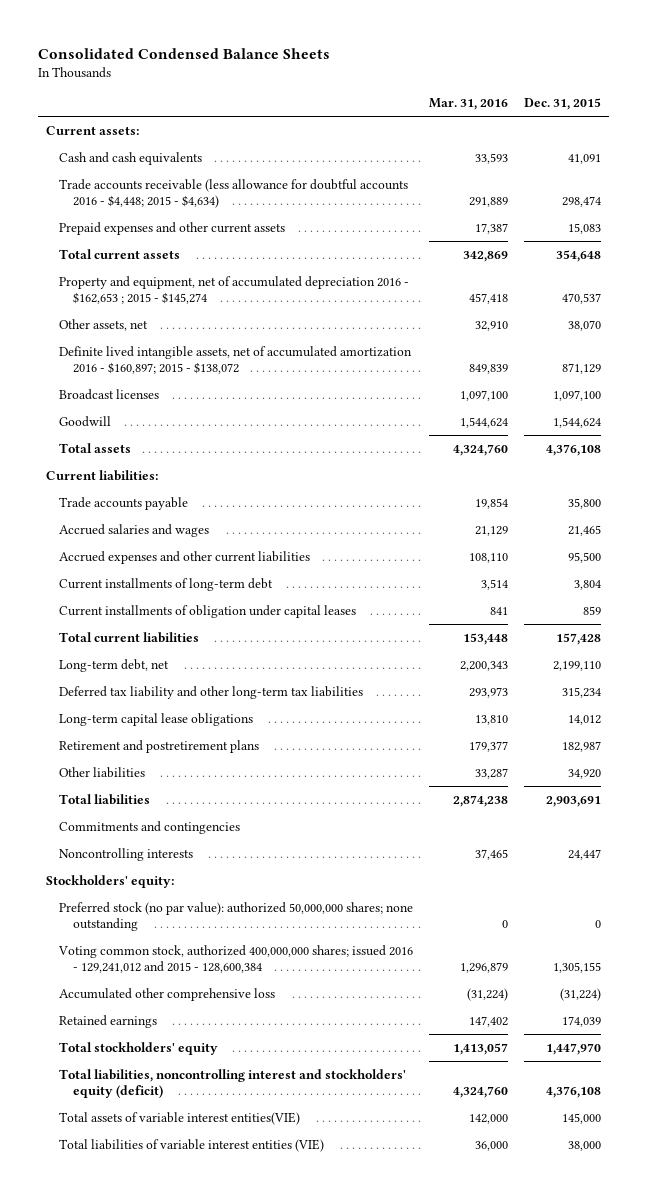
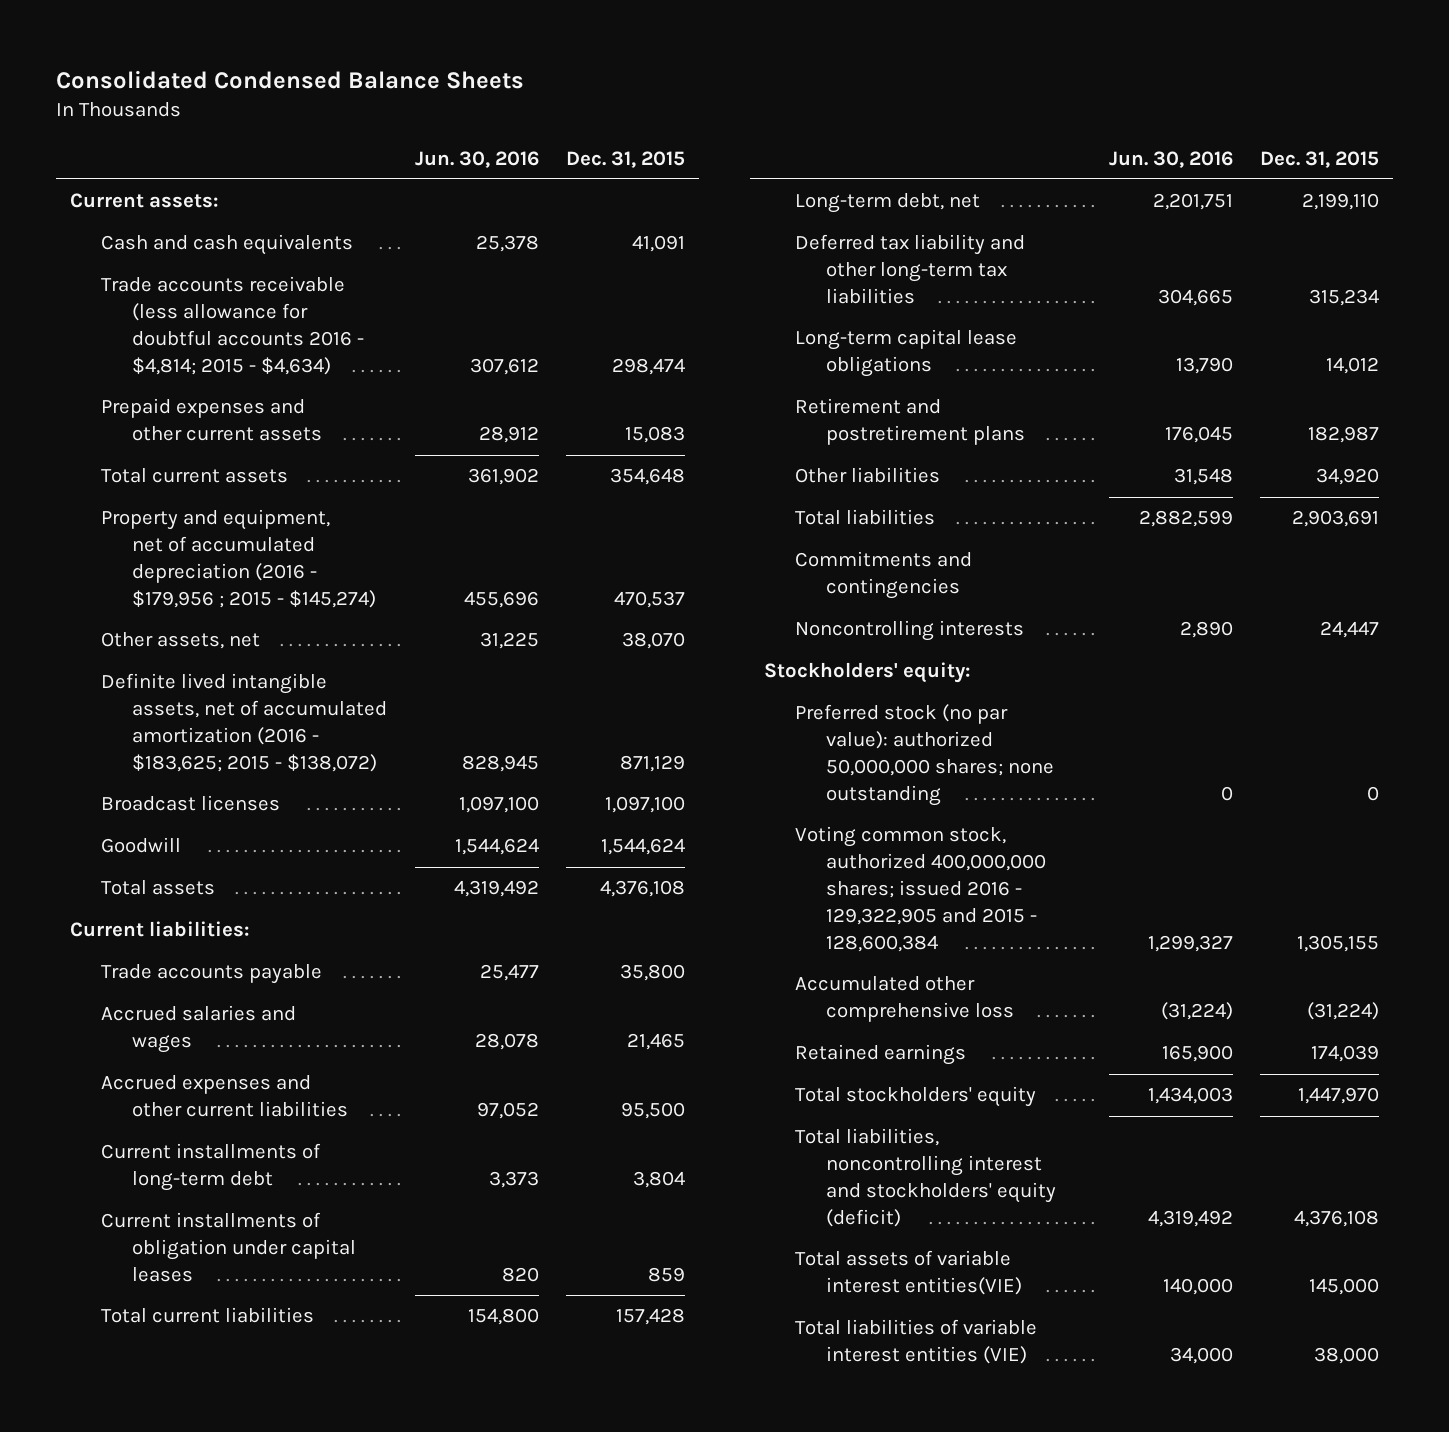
- | Mar. 31, 2016 | Dec. 31, 2015
+ | Jun. 30, 2016 | Dec. 31, 2015
- Trade accounts receivable (less allowance for doubtful accounts 2016 - $4,448; 2015 - $4,634) | 291,889 | 298,474
+ Trade accounts receivable (less allowance for doubtful accounts 2016 - $4,814; 2015 - $4,634) | 307,612 | 298,474
- Property and equipment, net of accumulated depreciation 2016 - $162,653 ; 2015 - $145,274 | 457,418 | 470,537
+ Property and equipment, net of accumulated depreciation (2016 - $179,956 ; 2015 - $145,274) | 455,696 | 470,537
- Definite lived intangible assets, net of accumulated amortization 2016 - $160,897; 2015 - $138,072 | 849,839 | 871,129
+ Definite lived intangible assets, net of accumulated amortization (2016 - $183,625; 2015 - $138,072) | 828,945 | 871,129
- Voting common stock, authorized 400,000,000 shares; issued 2016 - 129,241,012 and 2015 - 128,600,384 | 1,296,879 | 1,305,155
+ Voting common stock, authorized 400,000,000 shares; issued 2016 - 129,322,905 and 2015 - 128,600,384 | 1,299,327 | 1,305,155

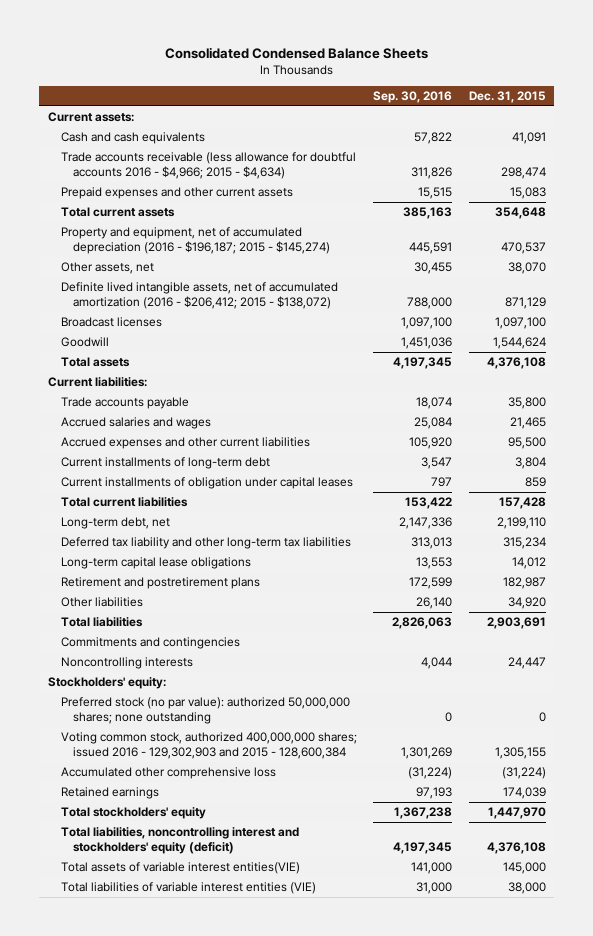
- | Jun. 30, 2016 | Dec. 31, 2015
+ | Sep. 30, 2016 | Dec. 31, 2015
- Trade accounts receivable (less allowance for doubtful accounts 2016 - $4,814; 2015 - $4,634) | 307,612 | 298,474
+ Trade accounts receivable (less allowance for doubtful accounts 2016 - $4,966; 2015 - $4,634) | 311,826 | 298,474
- Property and equipment, net of accumulated depreciation (2016 - $179,956 ; 2015 - $145,274) | 455,696 | 470,537
+ Property and equipment, net of accumulated depreciation (2016 - $196,187; 2015 - $145,274) | 445,591 | 470,537
- Definite lived intangible assets, net of accumulated amortization (2016 - $183,625; 2015 - $138,072) | 828,945 | 871,129
+ Definite lived intangible assets, net of accumulated amortization (2016 - $206,412; 2015 - $138,072) | 788,000 | 871,129
- Voting common stock, authorized 400,000,000 shares; issued 2016 - 129,322,905 and 2015 - 128,600,384 | 1,299,327 | 1,305,155
+ Voting common stock, authorized 400,000,000 shares; issued 2016 - 129,302,903 and 2015 - 128,600,384 | 1,301,269 | 1,305,155

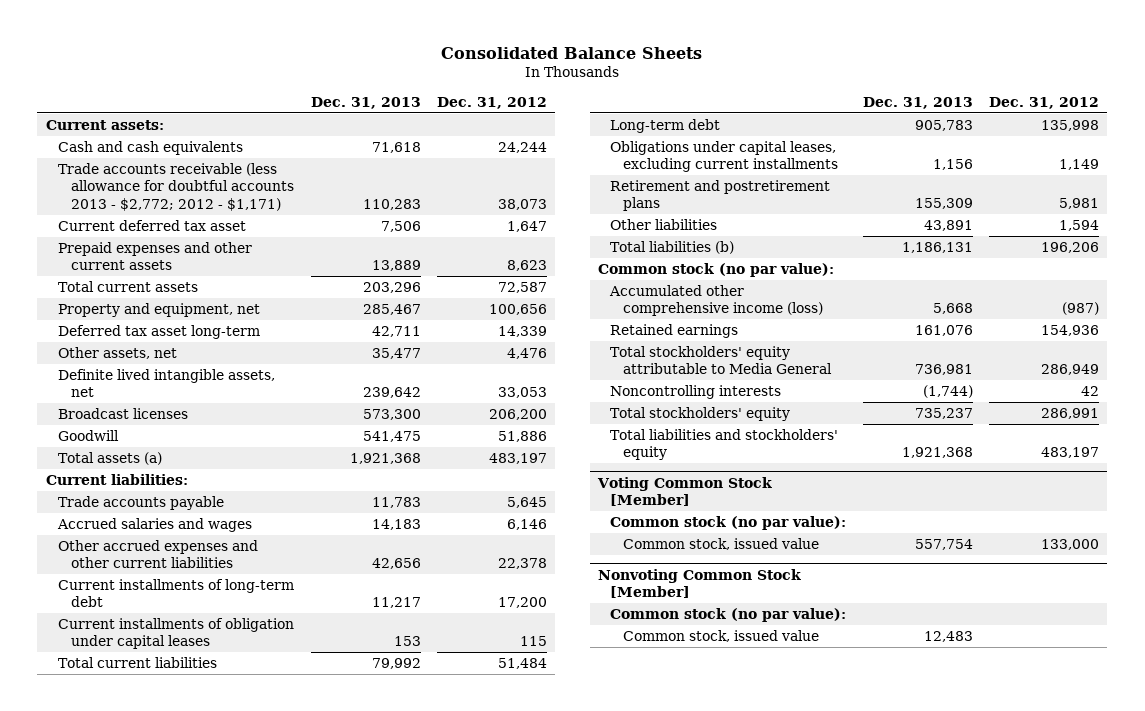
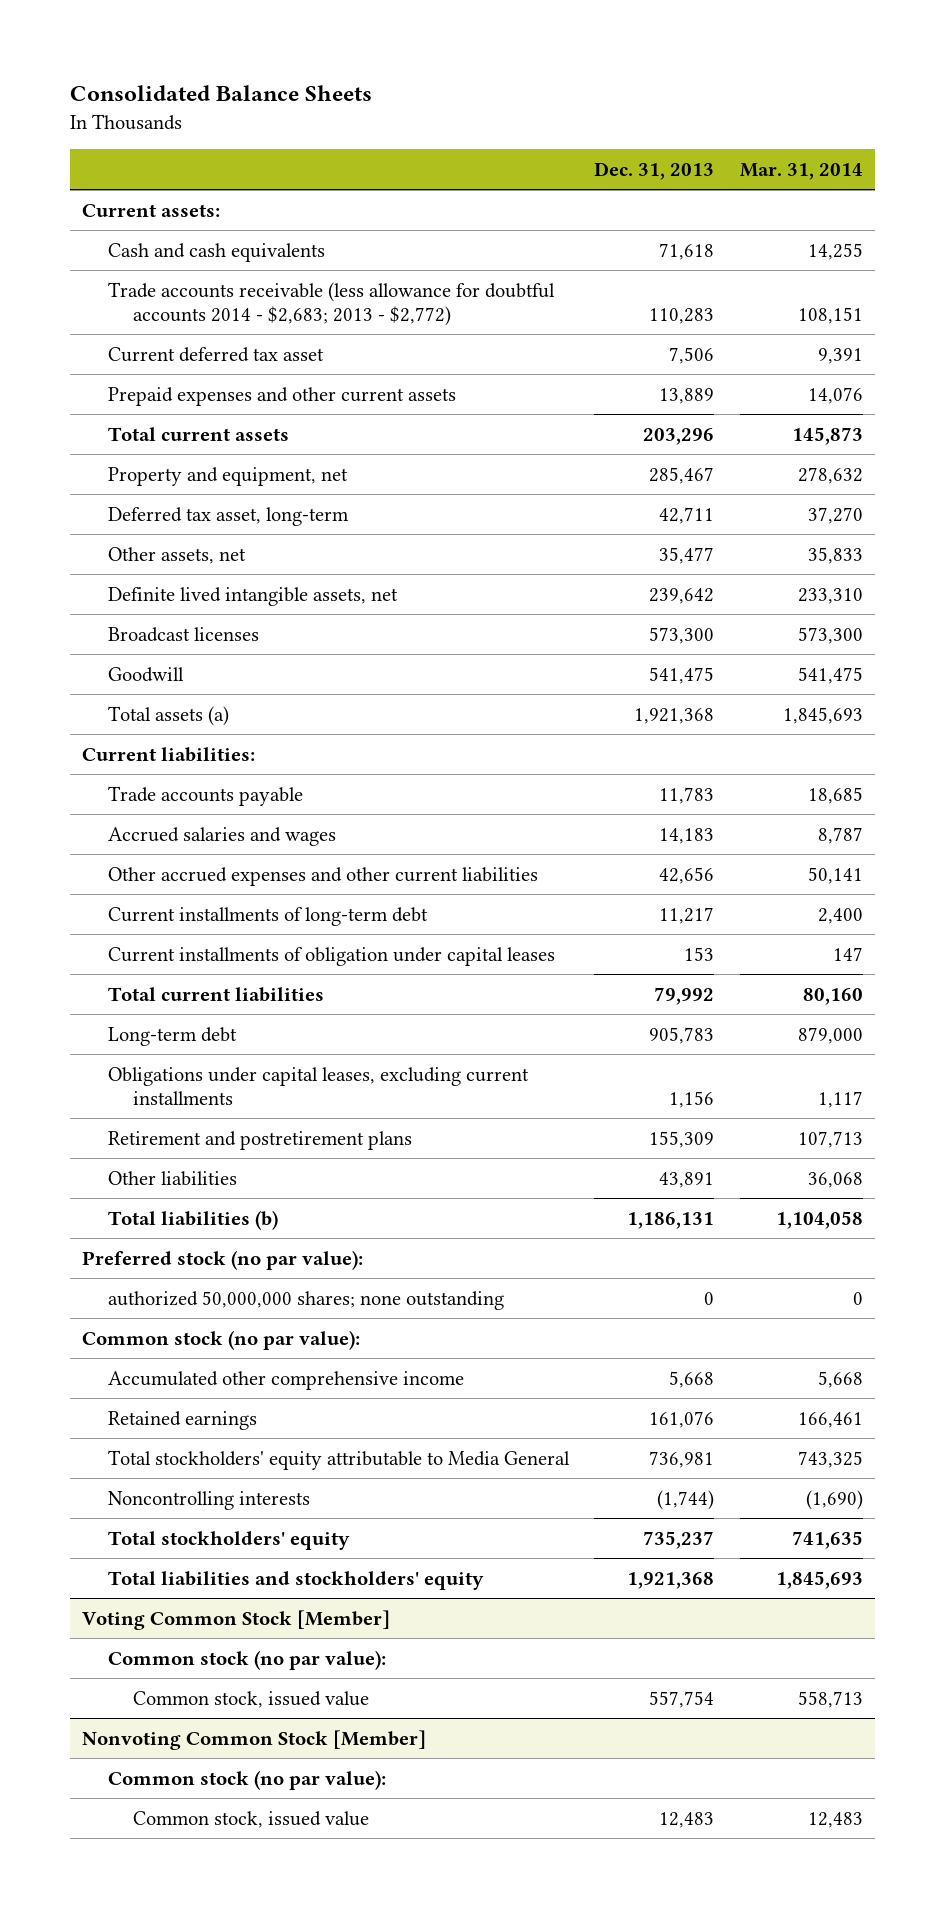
- | Dec. 31, 2013 | Dec. 31, 2012
+ | Dec. 31, 2013 | Mar. 31, 2014
- Trade accounts receivable (less allowance for doubtful accounts 2013 - $2,772; 2012 - $1,171) | 110,283 | 38,073
+ Trade accounts receivable (less allowance for doubtful accounts 2014 - $2,683; 2013 - $2,772) | 110,283 | 108,151
- Deferred tax asset long-term | 42,711 | 14,339
+ Deferred tax asset, long-term | 42,711 | 37,270
+ Preferred stock (no par value):
+ authorized 50,000,000 shares; none outstanding | 0 | 0
- Accumulated other comprehensive income (loss) | 5,668 | (987)
+ Accumulated other comprehensive income | 5,668 | 5,668

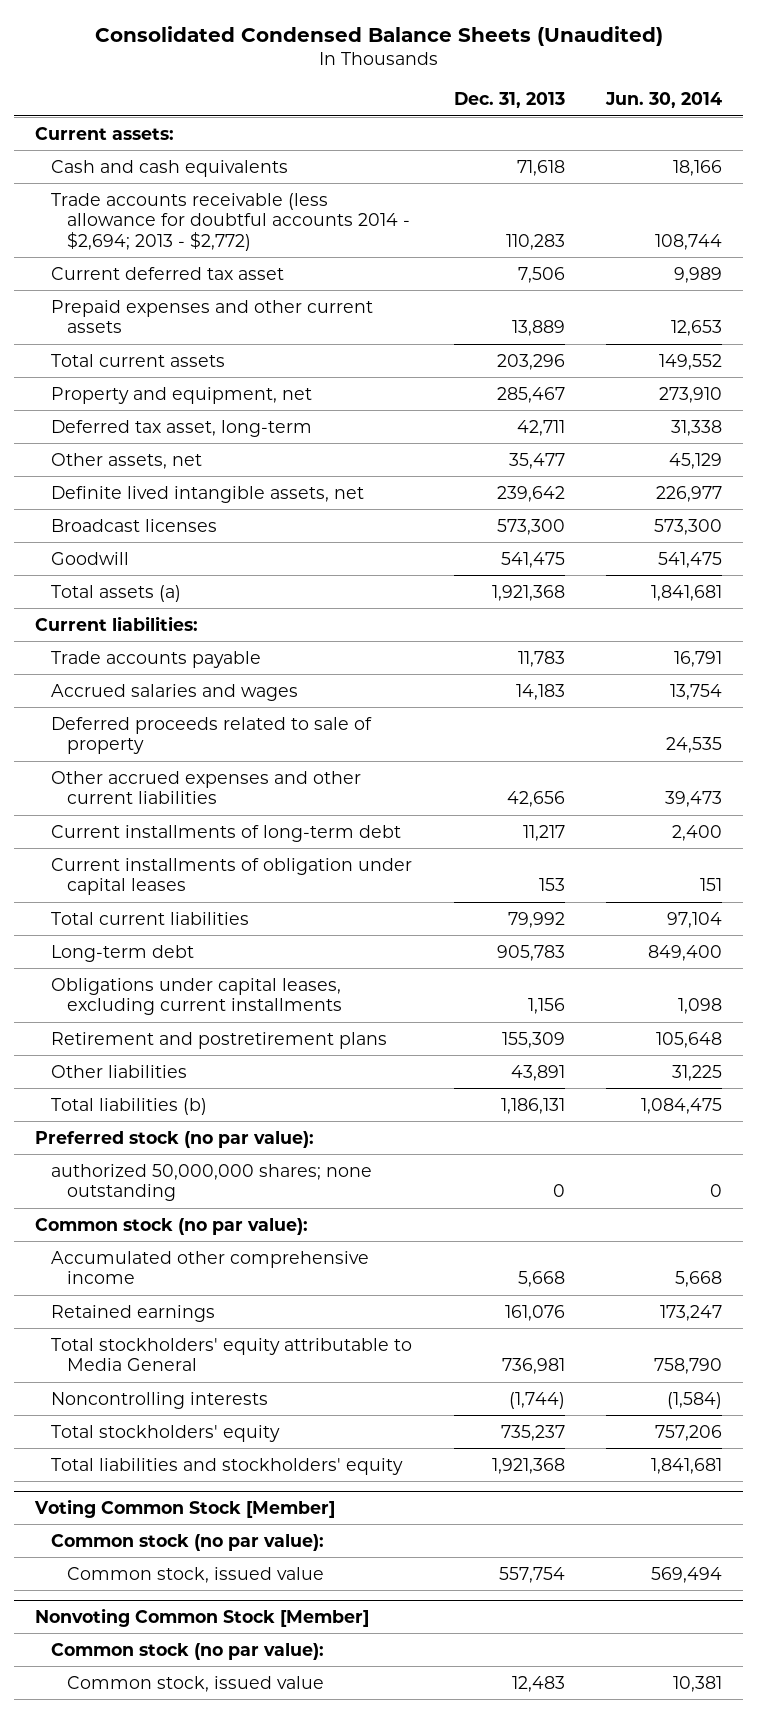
- Consolidated Balance Sheets
+ Consolidated Condensed Balance Sheets (Unaudited)
- | Dec. 31, 2013 | Mar. 31, 2014
+ | Dec. 31, 2013 | Jun. 30, 2014
- Trade accounts receivable (less allowance for doubtful accounts 2014 - $2,683; 2013 - $2,772) | 110,283 | 108,151
+ Trade accounts receivable (less allowance for doubtful accounts 2014 - $2,694; 2013 - $2,772) | 110,283 | 108,744
+ Deferred proceeds related to sale of property | | 24,535

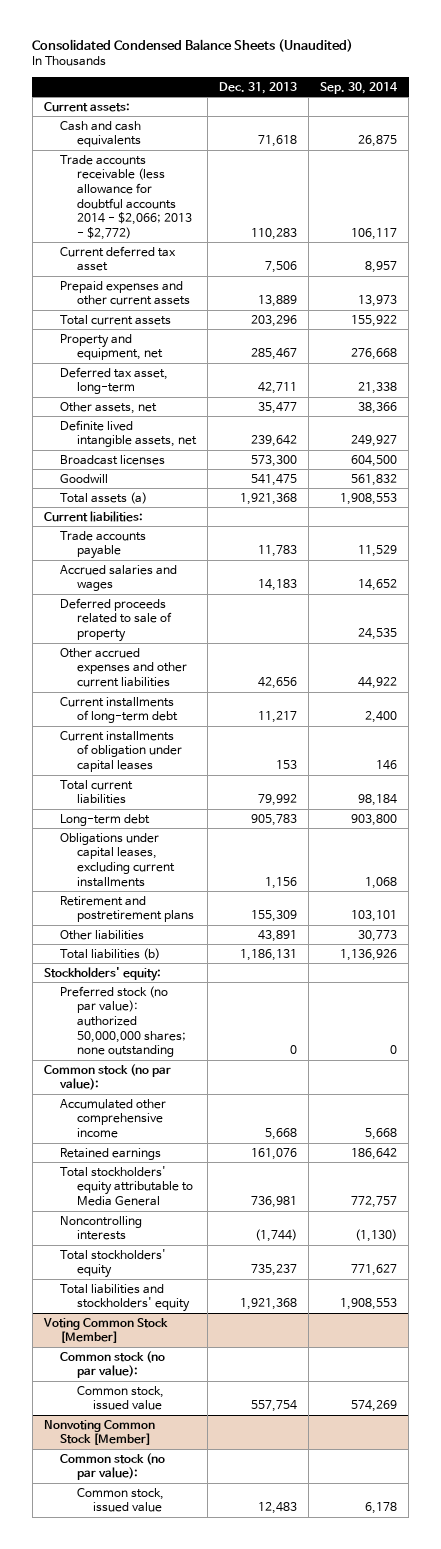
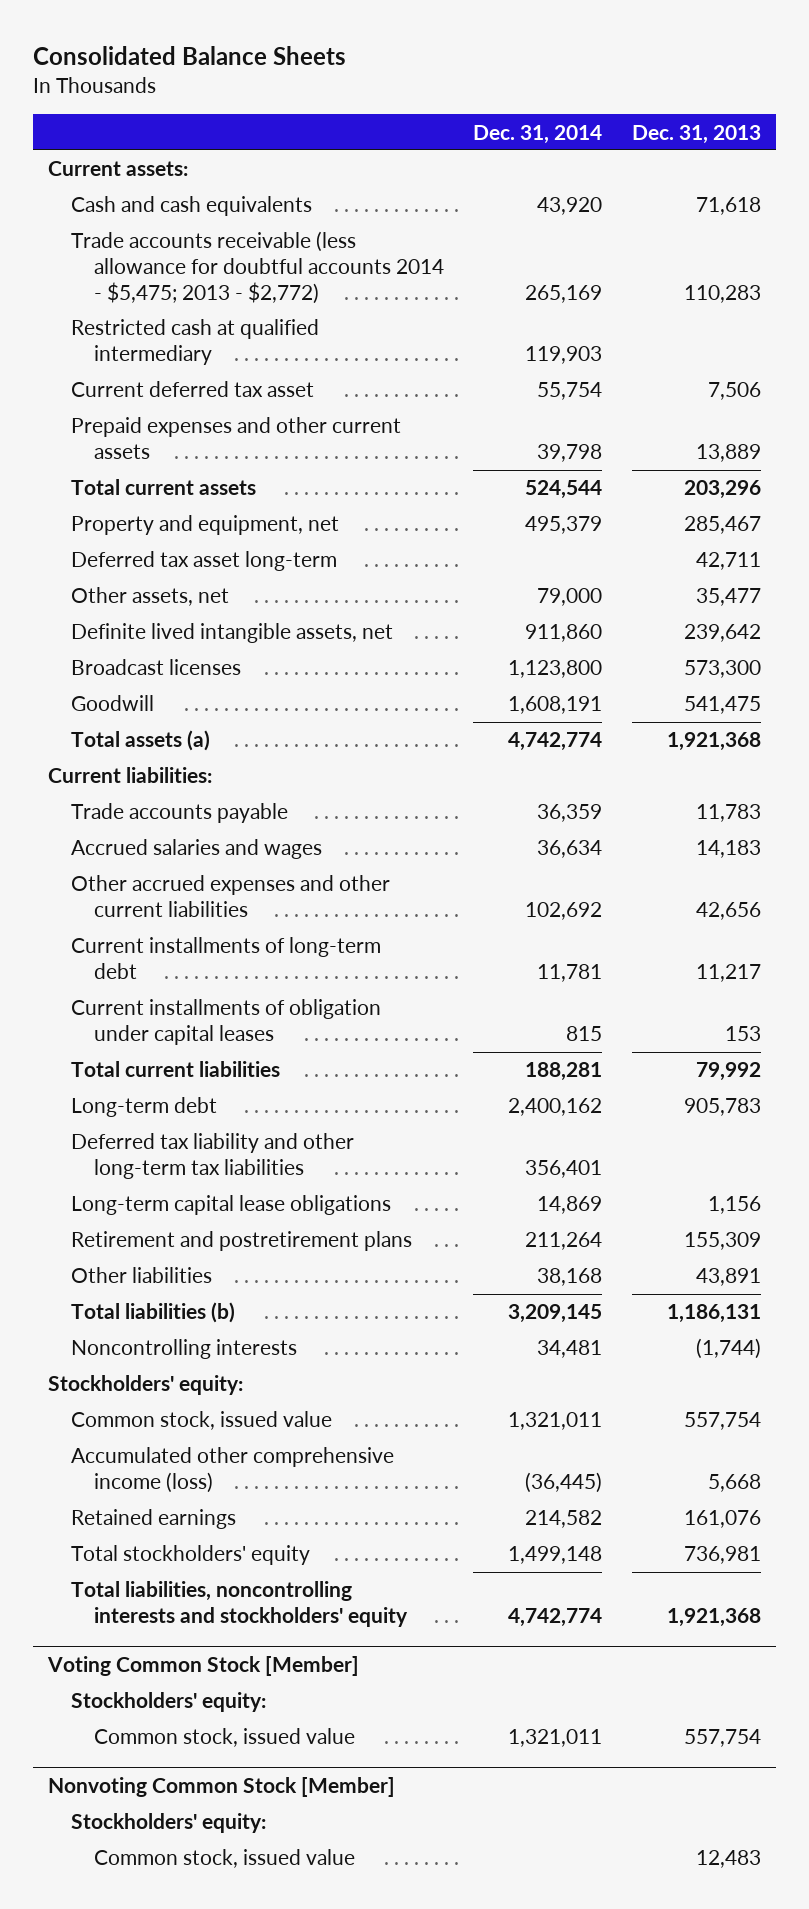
- Consolidated Condensed Balance Sheets (Unaudited)
+ Consolidated Balance Sheets
- | Dec. 31, 2013 | Sep. 30, 2014
+ | Dec. 31, 2014 | Dec. 31, 2013
- Trade accounts receivable (less allowance for doubtful accounts 2014 - $2,066; 2013 - $2,772) | 110,283 | 106,117
+ Trade accounts receivable (less allowance for doubtful accounts 2014 - $5,475; 2013 - $2,772) | 265,169 | 110,283
+ Restricted cash at qualified intermediary | 119,903 |
- Deferred tax asset, long-term | 42,711 | 21,338
+ Deferred tax asset long-term | | 42,711
- Deferred proceeds related to sale of property | | 24,535
- Obligations under capital leases, excluding current installments | 1,156 | 1,068
+ Deferred tax liability and other long-term tax liabilities | 356,401 |
+ Long-term capital lease obligations | 14,869 | 1,156
moved up: Noncontrolling interests | 34,481 | (1,744)
- Preferred stock (no par value): authorized 50,000,000 shares; none outstanding | 0 | 0
- Common stock (no par value):
- Accumulated other comprehensive income | 5,668 | 5,668
+ Common stock, issued value | 1,321,011 | 557,754
+ Accumulated other comprehensive income (loss) | (36,445) | 5,668
- Total stockholders' equity attributable to Media General | 736,981 | 772,757
- Total stockholders' equity | 735,237 | 771,627
- Total liabilities and stockholders' equity | 1,921,368 | 1,908,553
+ Total stockholders' equity | 1,499,148 | 736,981
+ Total liabilities, noncontrolling interests and stockholders' equity | 4,742,774 | 1,921,368
@ Voting Common Stock [Member]
- Common stock (no par value):
+ Stockholders' equity:
@ Nonvoting Common Stock [Member]
- Common stock (no par value):
+ Stockholders' equity:

